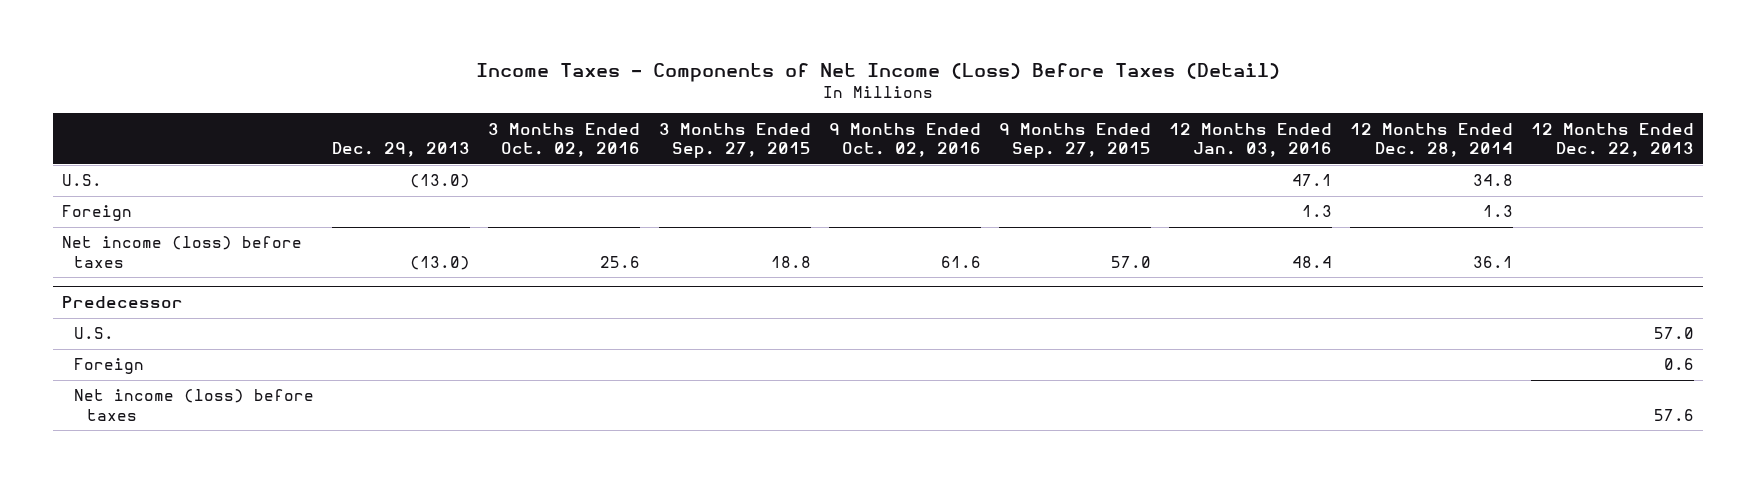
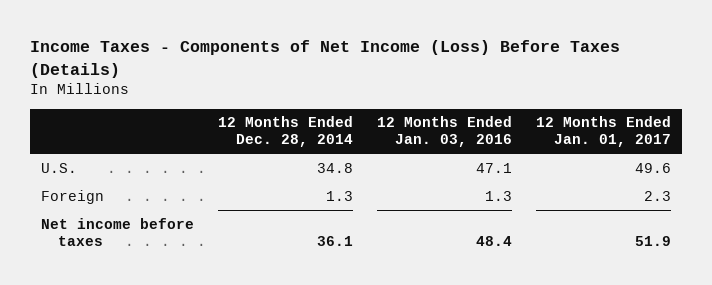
- Income Taxes - Components of Net Income (Loss) Before Taxes (Detail)
+ Income Taxes - Components of Net Income (Loss) Before Taxes (Details)
- | Dec. 29, 2013 | 3 Months Ended Oct. 02, 2016 | 3 Months Ended Sep. 27, 2015 | 9 Months Ended Oct. 02, 2016 | 9 Months Ended Sep. 27, 2015 | 12 Months Ended Jan. 03, 2016 | 12 Months Ended Dec. 28, 2014 | 12 Months Ended Dec. 22, 2013
+ | 12 Months Ended Dec. 28, 2014 | 12 Months Ended Jan. 03, 2016 | 12 Months Ended Jan. 01, 2017
- Net income (loss) before taxes | (13.0) | 25.6 | 18.8 | 61.6 | 57.0 | 48.4 | 36.1 |
- Predecessor
- U.S. | | | | | | | | 57.0
- Foreign | | | | | | | | 0.6
- Net income (loss) before taxes | | | | | | | | 57.6
+ Net income before taxes | 36.1 | 48.4 | 51.9

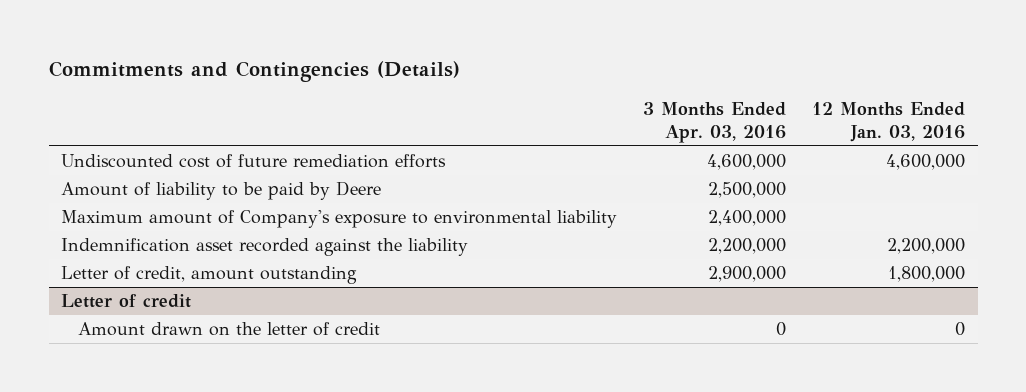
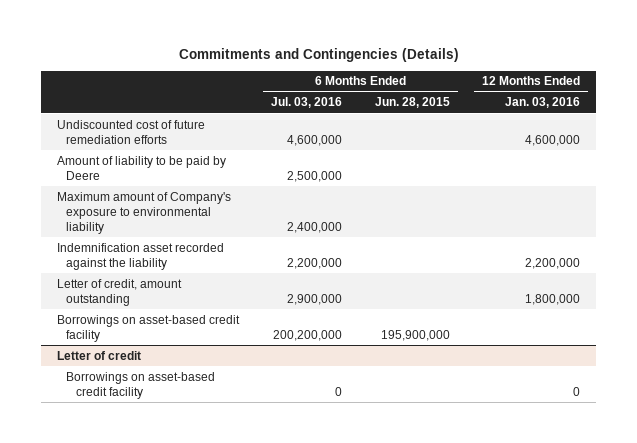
- | 3 Months Ended Apr. 03, 2016 | 12 Months Ended Jan. 03, 2016
+ | 6 Months Ended Jul. 03, 2016 | 6 Months Ended Jun. 28, 2015 | 12 Months Ended Jan. 03, 2016
+ Borrowings on asset-based credit facility | 200,200,000 | 195,900,000 |
@ Letter of credit
- Amount drawn on the letter of credit | 0 | 0
+ Borrowings on asset-based credit facility | 0 | | 0

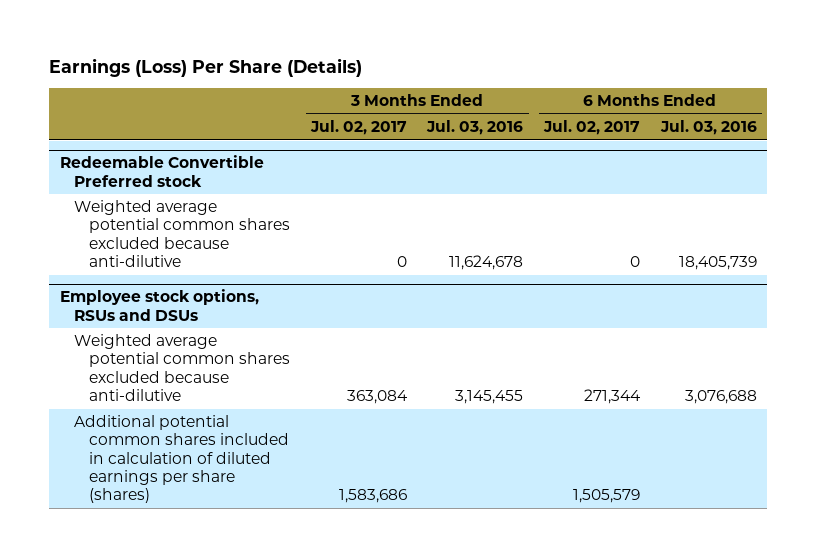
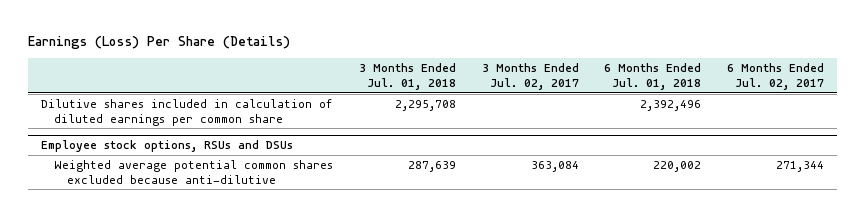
- | 3 Months Ended Jul. 02, 2017 | 3 Months Ended Jul. 03, 2016 | 6 Months Ended Jul. 02, 2017 | 6 Months Ended Jul. 03, 2016
+ | 3 Months Ended Jul. 01, 2018 | 3 Months Ended Jul. 02, 2017 | 6 Months Ended Jul. 01, 2018 | 6 Months Ended Jul. 02, 2017
- Redeemable Convertible Preferred stock
- Weighted average potential common shares excluded because anti-dilutive | 0 | 11,624,678 | 0 | 18,405,739
+ Dilutive shares included in calculation of diluted earnings per common share | 2,295,708 | | 2,392,496 |
@ Employee stock options, RSUs and DSUs
- Additional potential common shares included in calculation of diluted earnings per share (shares) | 1,583,686 | | 1,505,579 |

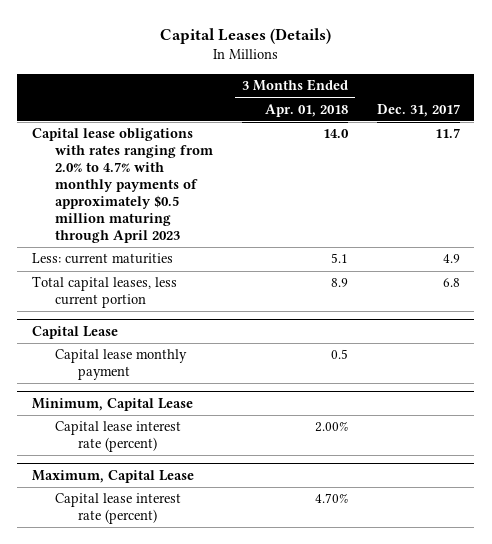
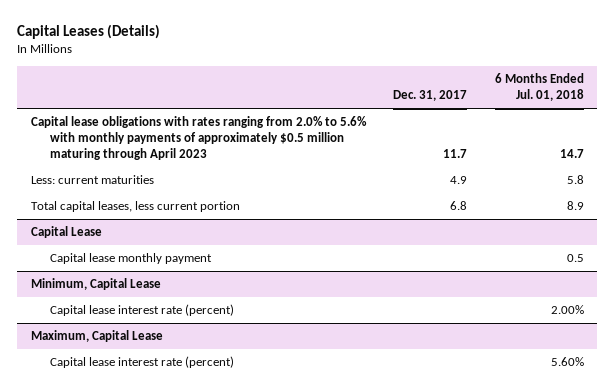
- | 3 Months Ended Apr. 01, 2018 | Dec. 31, 2017
+ | Dec. 31, 2017 | 6 Months Ended Jul. 01, 2018
- Capital lease obligations with rates ranging from 2.0% to 4.7% with monthly payments of approximately $0.5 million maturing through April 2023 | 14.0 | 11.7
+ Capital lease obligations with rates ranging from 2.0% to 5.6% with monthly payments of approximately $0.5 million maturing through April 2023 | 11.7 | 14.7

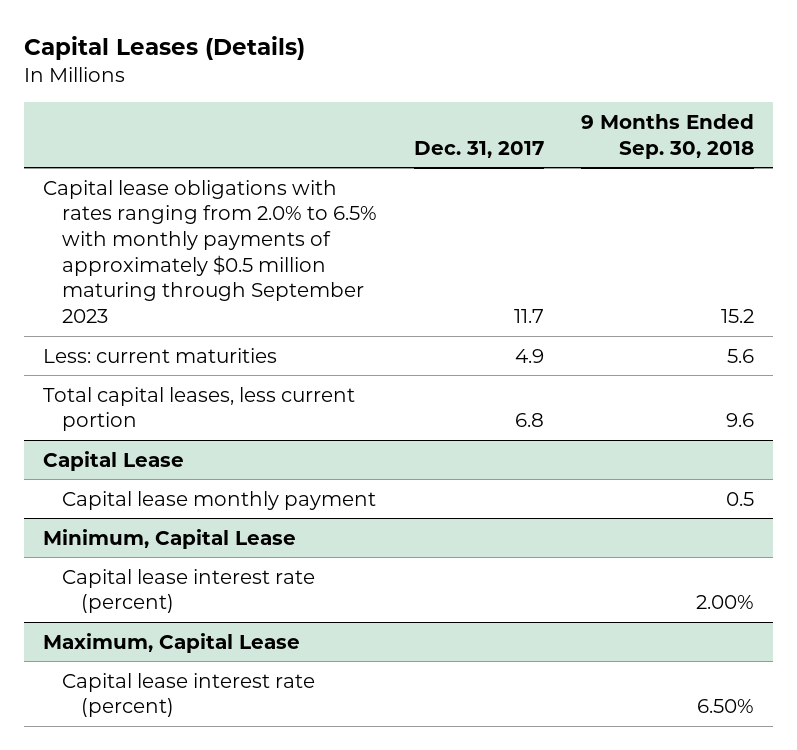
- | Dec. 31, 2017 | 6 Months Ended Jul. 01, 2018
+ | Dec. 31, 2017 | 9 Months Ended Sep. 30, 2018
- Capital lease obligations with rates ranging from 2.0% to 5.6% with monthly payments of approximately $0.5 million maturing through April 2023 | 11.7 | 14.7
+ Capital lease obligations with rates ranging from 2.0% to 6.5% with monthly payments of approximately $0.5 million maturing through September 2023 | 11.7 | 15.2

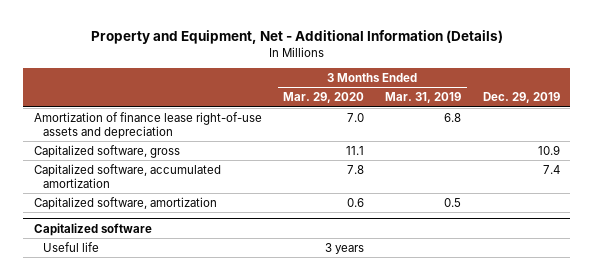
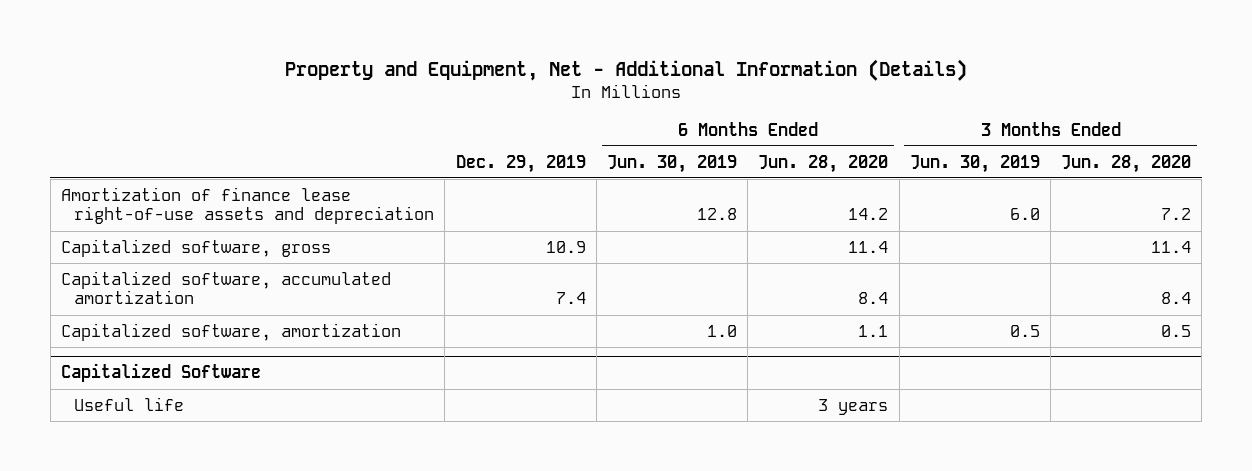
- | 3 Months Ended Mar. 29, 2020 | 3 Months Ended Mar. 31, 2019 | Dec. 29, 2019
+ | Dec. 29, 2019 | 6 Months Ended Jun. 30, 2019 | 6 Months Ended Jun. 28, 2020 | 3 Months Ended Jun. 30, 2019 | 3 Months Ended Jun. 28, 2020
- Capitalized software
+ Capitalized Software

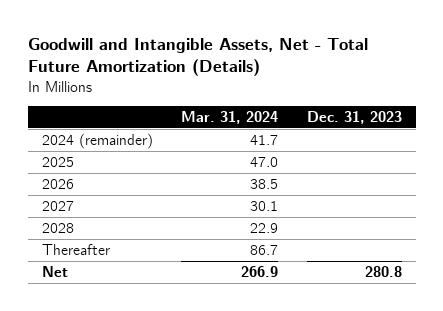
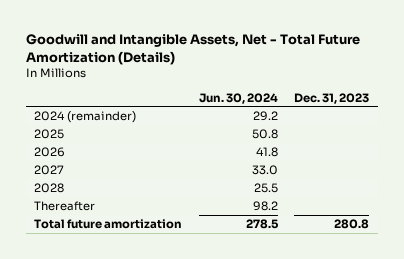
- | Mar. 31, 2024 | Dec. 31, 2023
+ | Jun. 30, 2024 | Dec. 31, 2023
- Net | 266.9 | 280.8
+ Total future amortization | 278.5 | 280.8

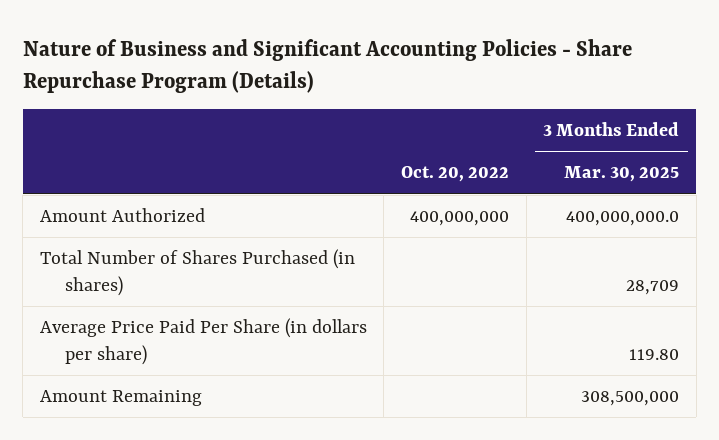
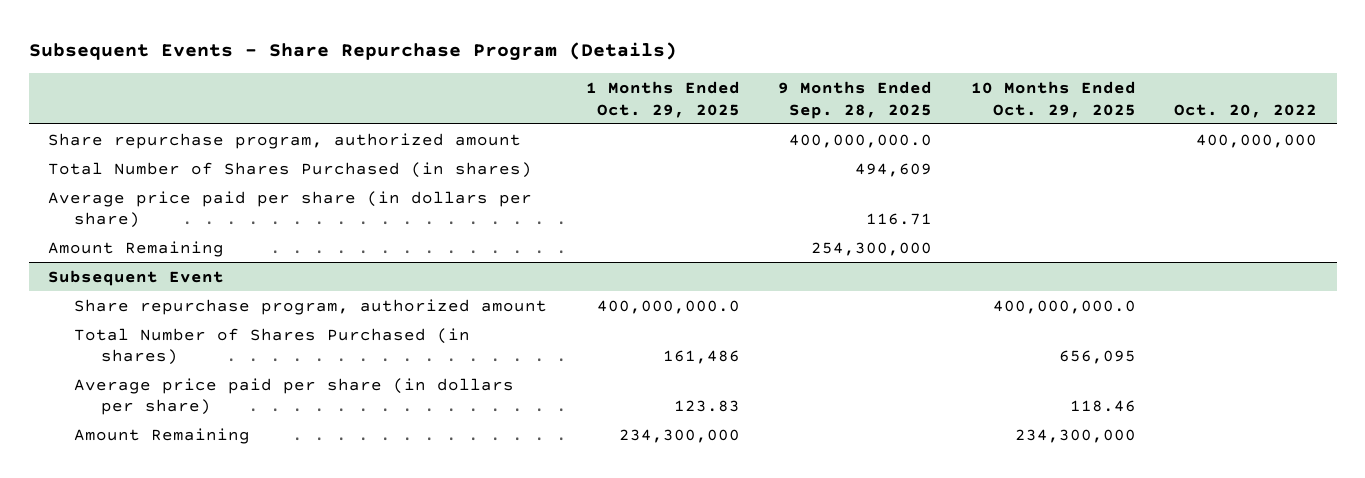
- Nature of Business and Significant Accounting Policies - Share Repurchase Program (Details)
+ Subsequent Events - Share Repurchase Program (Details)
- | Oct. 20, 2022 | 3 Months Ended Mar. 30, 2025
+ | 1 Months Ended Oct. 29, 2025 | 9 Months Ended Sep. 28, 2025 | 10 Months Ended Oct. 29, 2025 | Oct. 20, 2022
- Amount Authorized | 400,000,000 | 400,000,000.0
+ Share repurchase program, authorized amount | | 400,000,000.0 | | 400,000,000
- Average Price Paid Per Share (in dollars per share) | | 119.80
+ Average price paid per share (in dollars per share) | | 116.71 | |
+ Subsequent Event
+ Share repurchase program, authorized amount | 400,000,000.0 | | 400,000,000.0 |
+ Total Number of Shares Purchased (in shares) | 161,486 | | 656,095 |
+ Average price paid per share (in dollars per share) | 123.83 | | 118.46 |
+ Amount Remaining | 234,300,000 | | 234,300,000 |

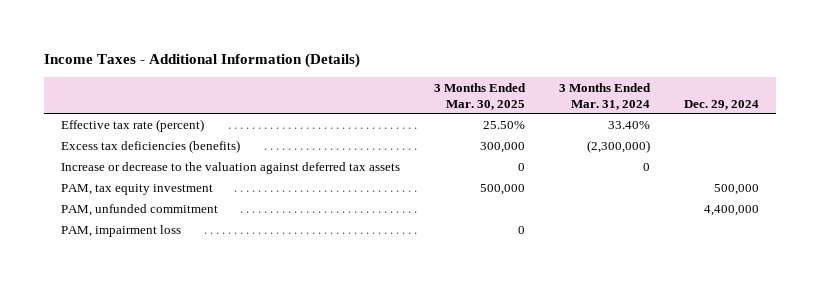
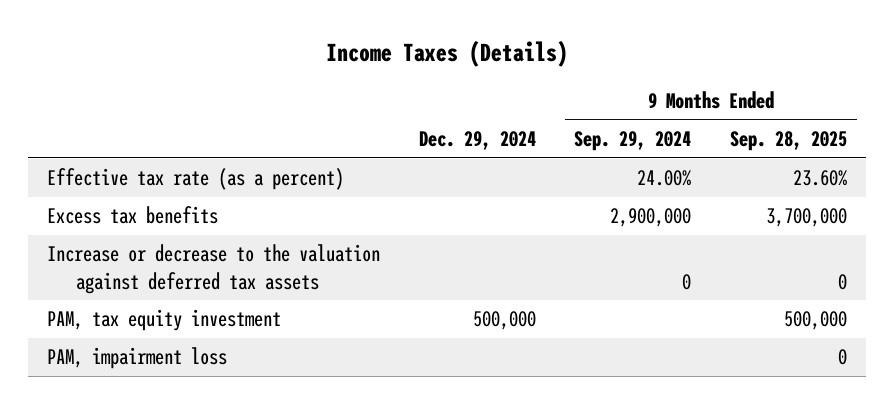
- Income Taxes - Additional Information (Details)
+ Income Taxes (Details)
- | 3 Months Ended Mar. 30, 2025 | 3 Months Ended Mar. 31, 2024 | Dec. 29, 2024
+ | Dec. 29, 2024 | 9 Months Ended Sep. 29, 2024 | 9 Months Ended Sep. 28, 2025
- Effective tax rate (percent) | 25.50% | 33.40% |
- Excess tax deficiencies (benefits) | 300,000 | (2,300,000) |
+ Effective tax rate (as a percent) | | 24.00% | 23.60%
+ Excess tax benefits | | 2,900,000 | 3,700,000
- PAM, unfunded commitment | | | 4,400,000

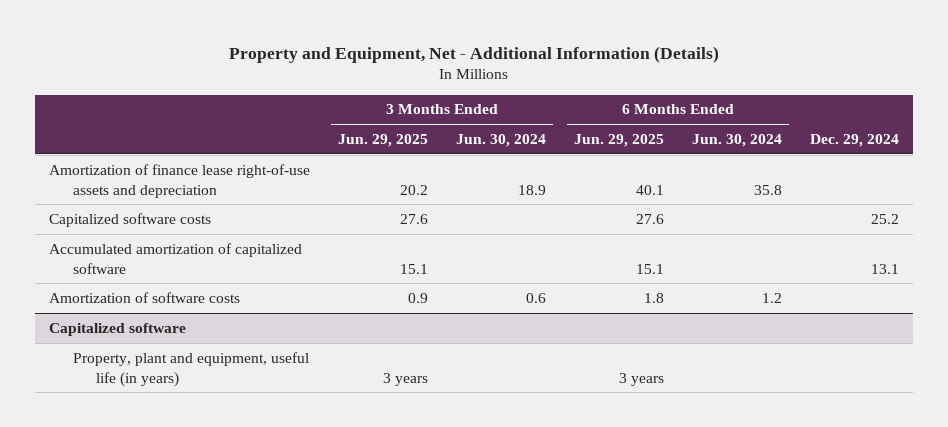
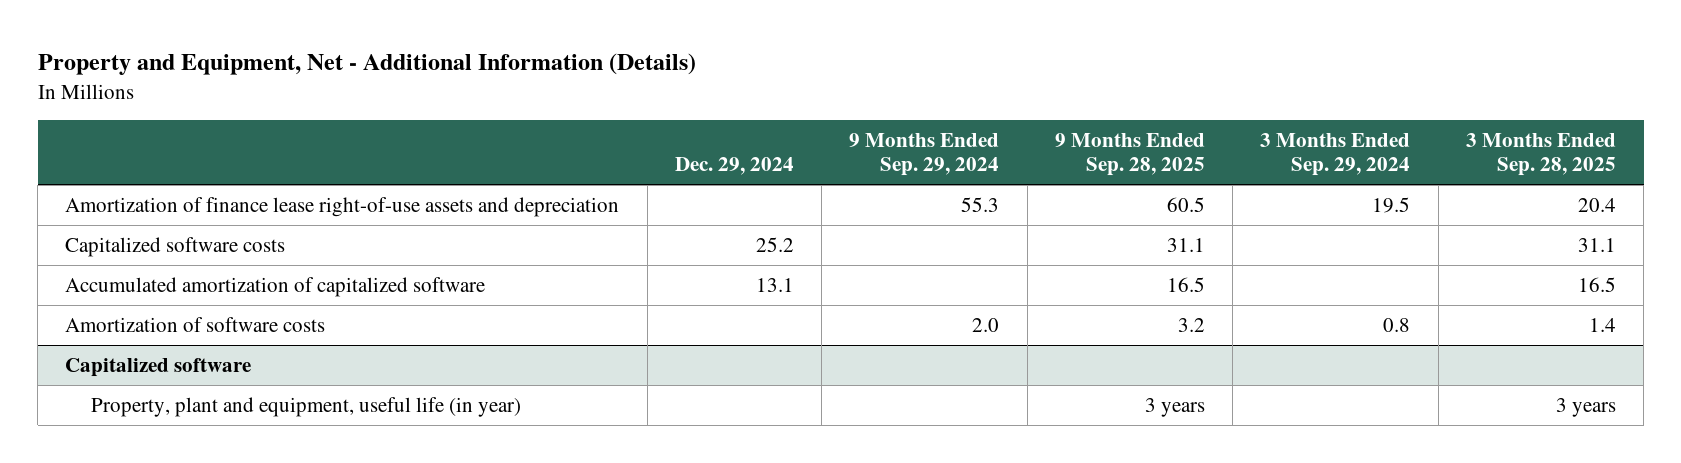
- | 3 Months Ended Jun. 29, 2025 | 3 Months Ended Jun. 30, 2024 | 6 Months Ended Jun. 29, 2025 | 6 Months Ended Jun. 30, 2024 | Dec. 29, 2024
+ | Dec. 29, 2024 | 9 Months Ended Sep. 29, 2024 | 9 Months Ended Sep. 28, 2025 | 3 Months Ended Sep. 29, 2024 | 3 Months Ended Sep. 28, 2025
@ Capitalized software
- Property, plant and equipment, useful life (in years) | 3 years | | 3 years | |
+ Property, plant and equipment, useful life (in year) | | | 3 years | | 3 years

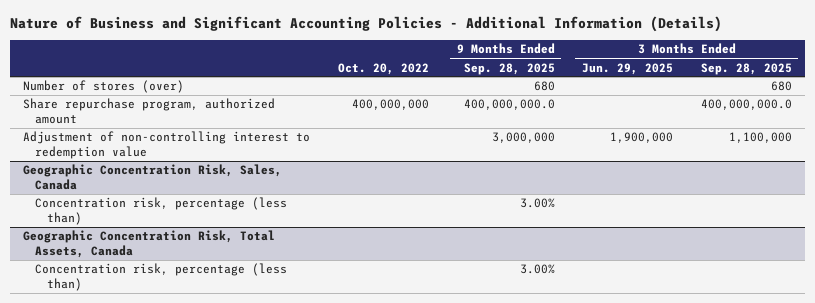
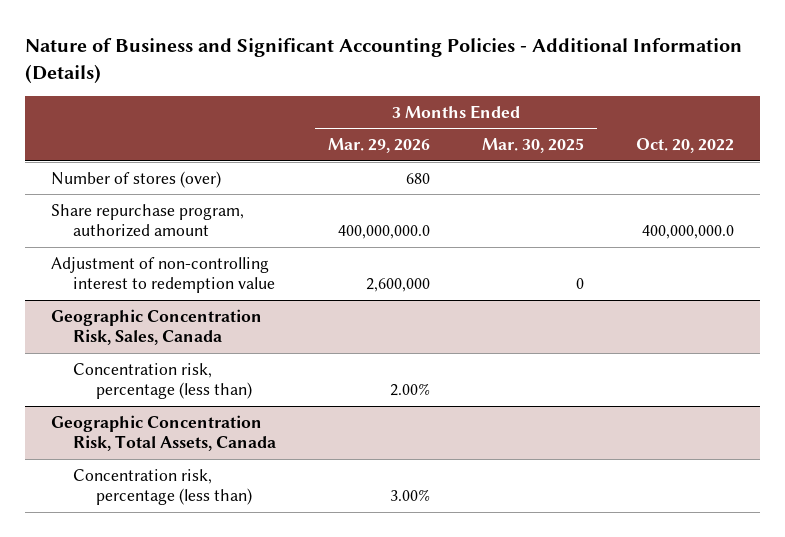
- | Oct. 20, 2022 | 9 Months Ended Sep. 28, 2025 | 3 Months Ended Jun. 29, 2025 | 3 Months Ended Sep. 28, 2025
+ | 3 Months Ended Mar. 29, 2026 | 3 Months Ended Mar. 30, 2025 | Oct. 20, 2022
- Share repurchase program, authorized amount | 400,000,000 | 400,000,000.0 | | 400,000,000.0
+ Share repurchase program, authorized amount | 400,000,000.0 | | 400,000,000.0

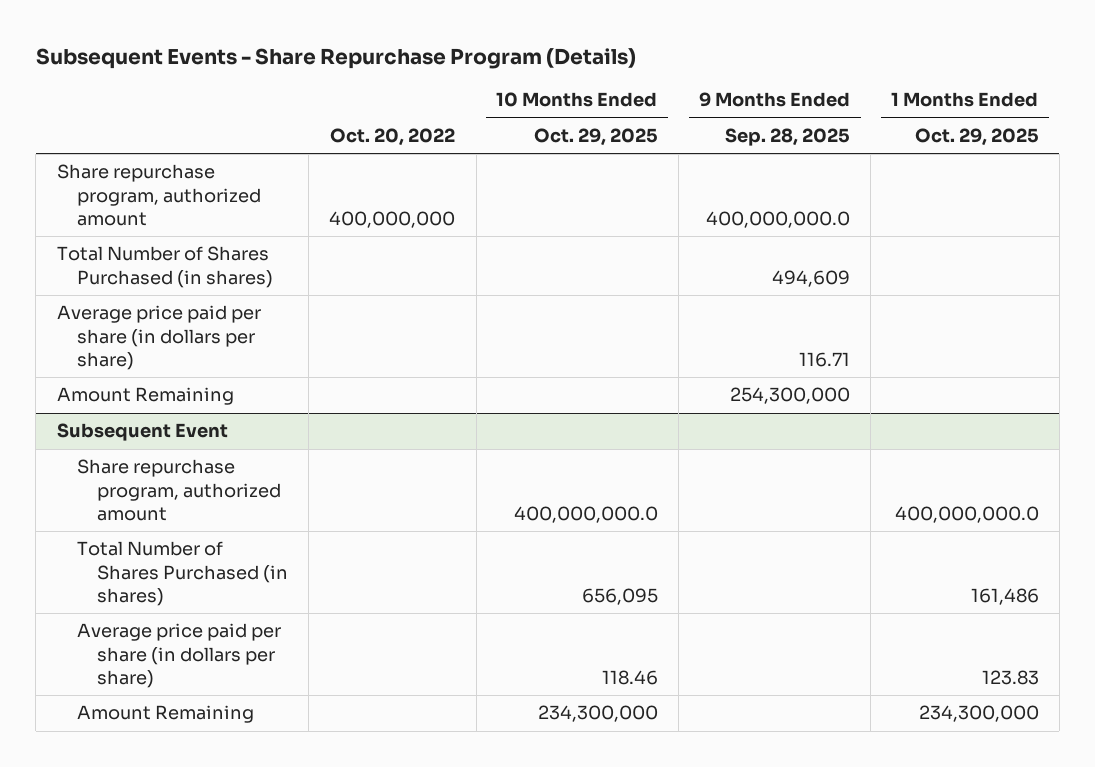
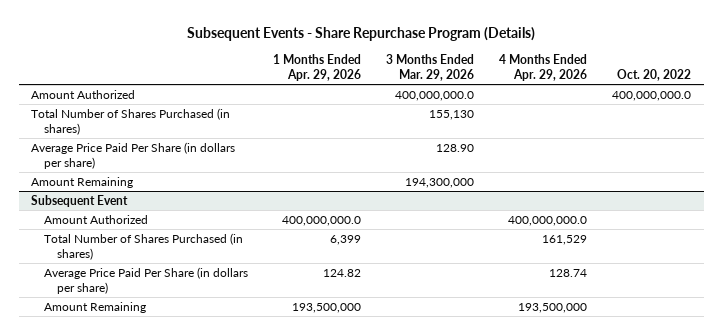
- | Oct. 20, 2022 | 10 Months Ended Oct. 29, 2025 | 9 Months Ended Sep. 28, 2025 | 1 Months Ended Oct. 29, 2025
+ | 1 Months Ended Apr. 29, 2026 | 3 Months Ended Mar. 29, 2026 | 4 Months Ended Apr. 29, 2026 | Oct. 20, 2022
- Share repurchase program, authorized amount | 400,000,000 | | 400,000,000.0 |
+ Amount Authorized | | 400,000,000.0 | | 400,000,000.0
- Average price paid per share (in dollars per share) | | | 116.71 |
+ Average Price Paid Per Share (in dollars per share) | | 128.90 | |
@ Subsequent Event
- Share repurchase program, authorized amount | | 400,000,000.0 | | 400,000,000.0
+ Amount Authorized | 400,000,000.0 | | 400,000,000.0 |
- Average price paid per share (in dollars per share) | | 118.46 | | 123.83
+ Average Price Paid Per Share (in dollars per share) | 124.82 | | 128.74 |

